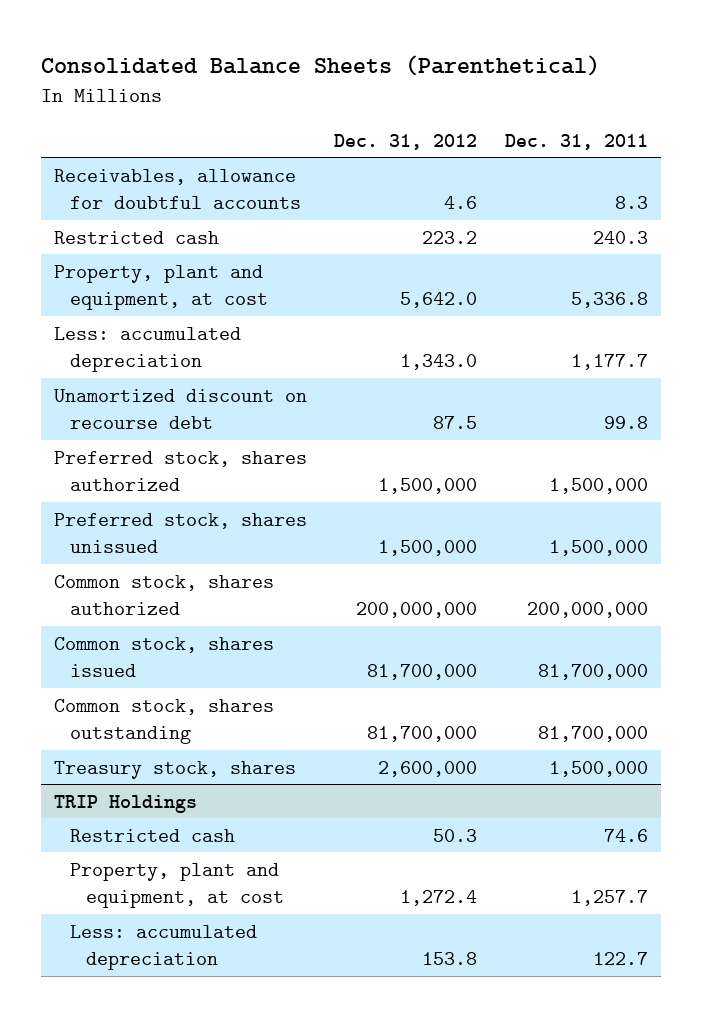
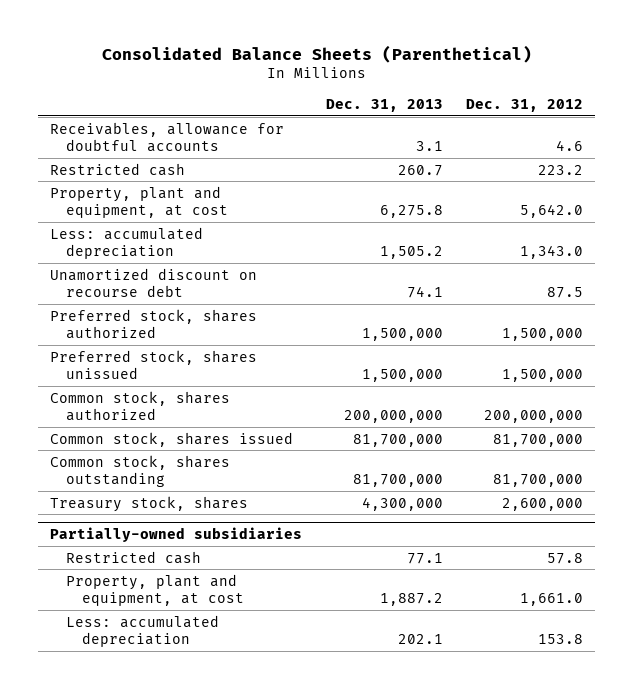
- | Dec. 31, 2012 | Dec. 31, 2011
+ | Dec. 31, 2013 | Dec. 31, 2012
- TRIP Holdings
- Restricted cash | 50.3 | 74.6
- Property, plant and equipment, at cost | 1,272.4 | 1,257.7
+ Partially-owned subsidiaries
+ Restricted cash | 77.1 | 57.8
+ Property, plant and equipment, at cost | 1,887.2 | 1,661.0

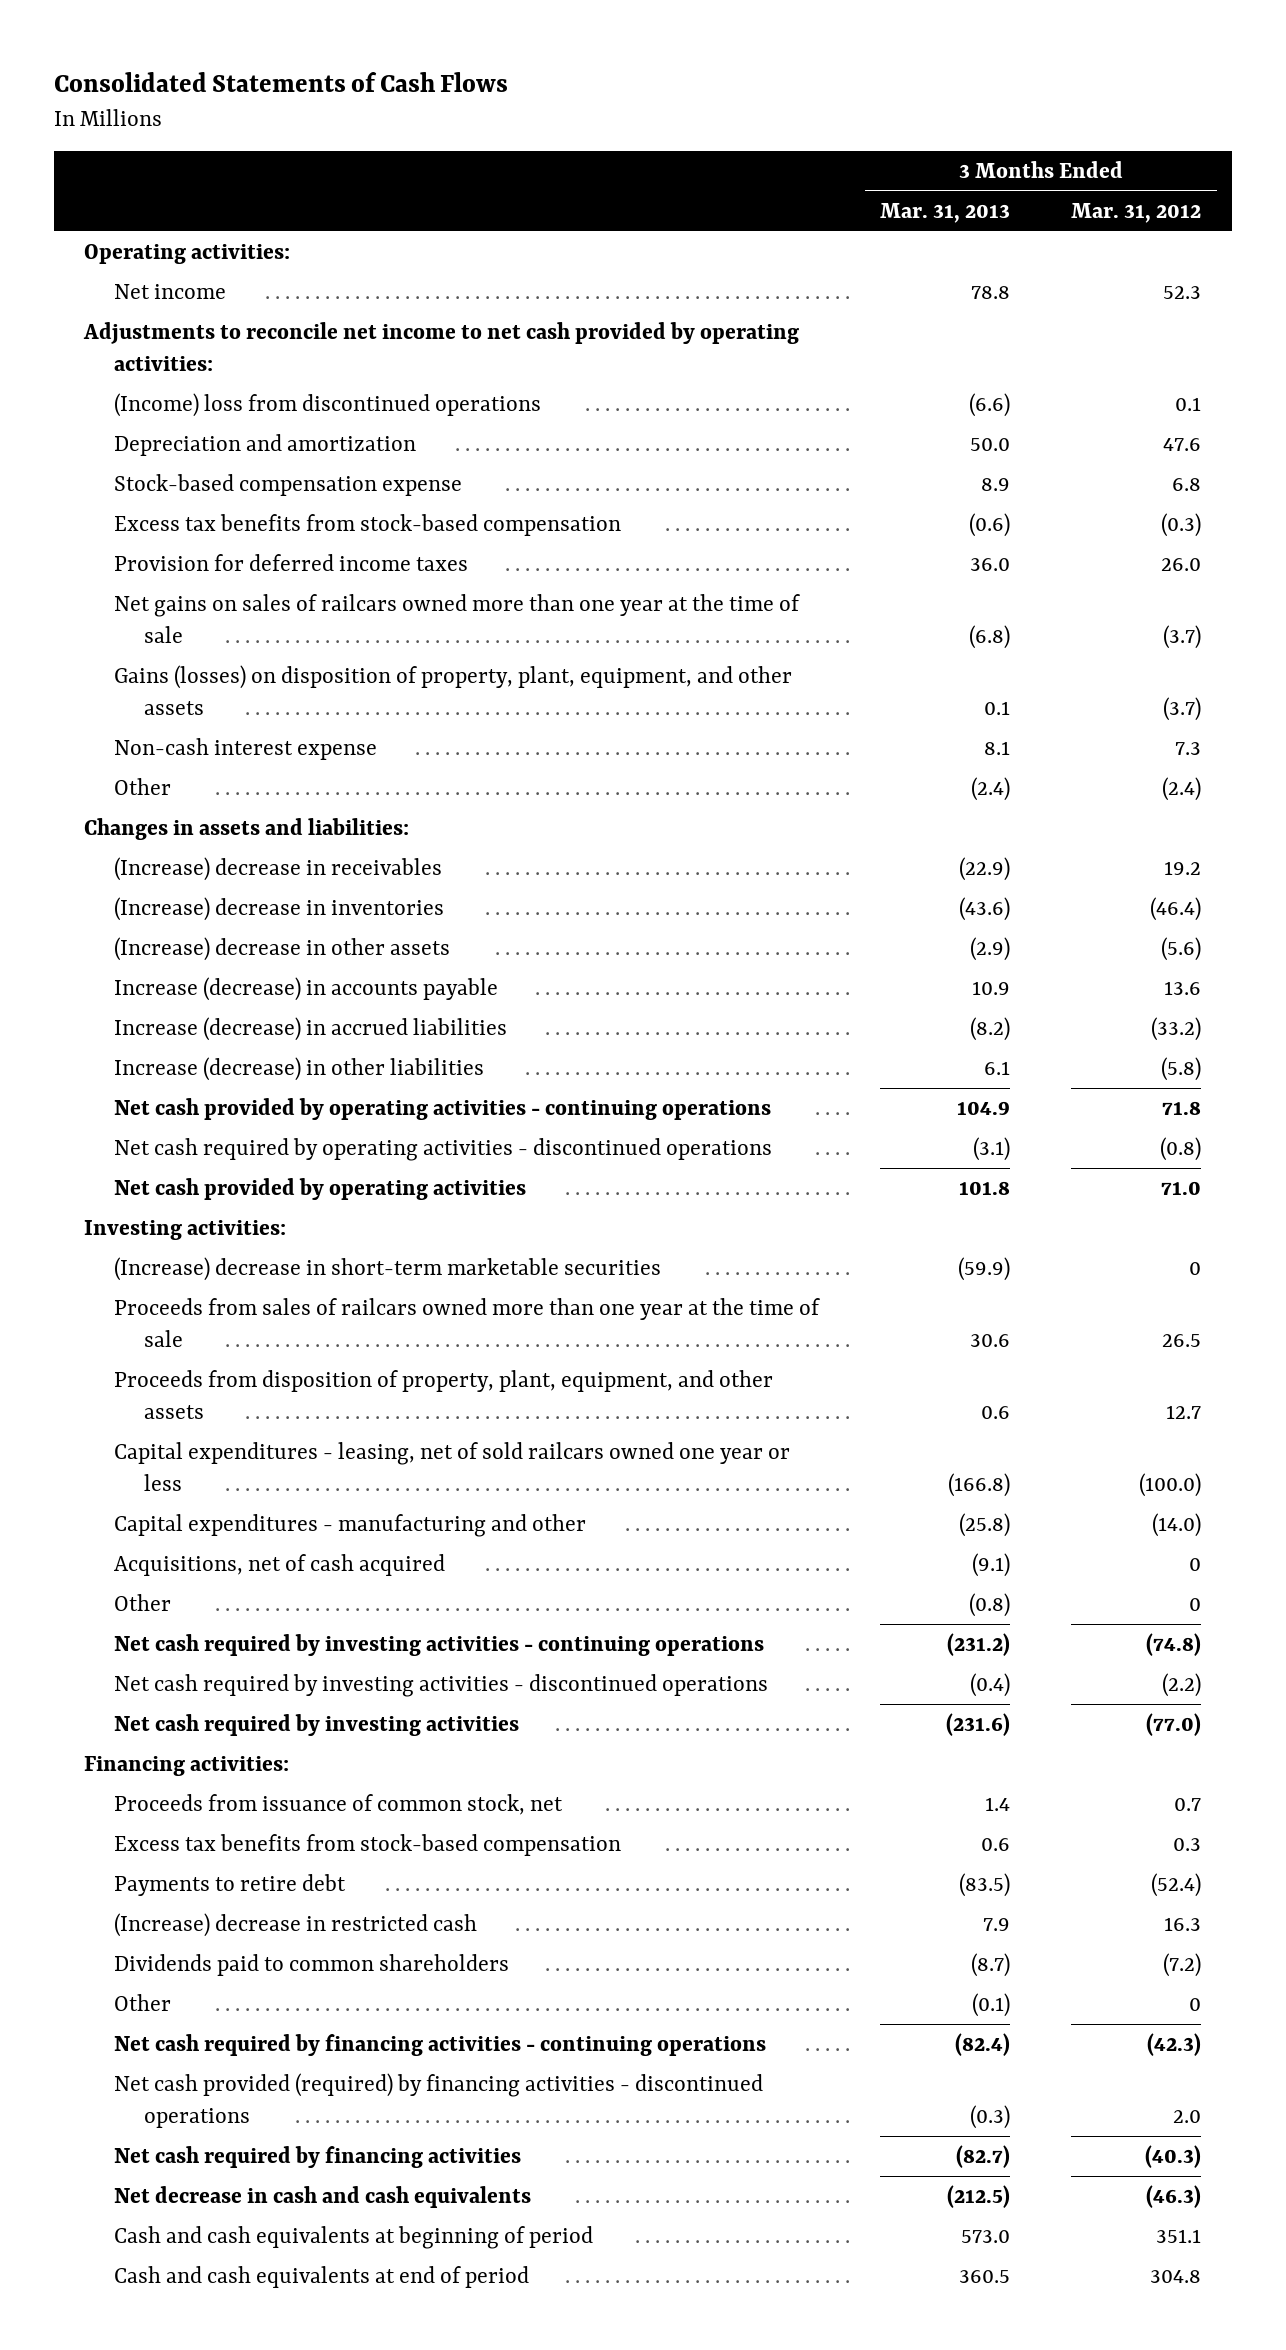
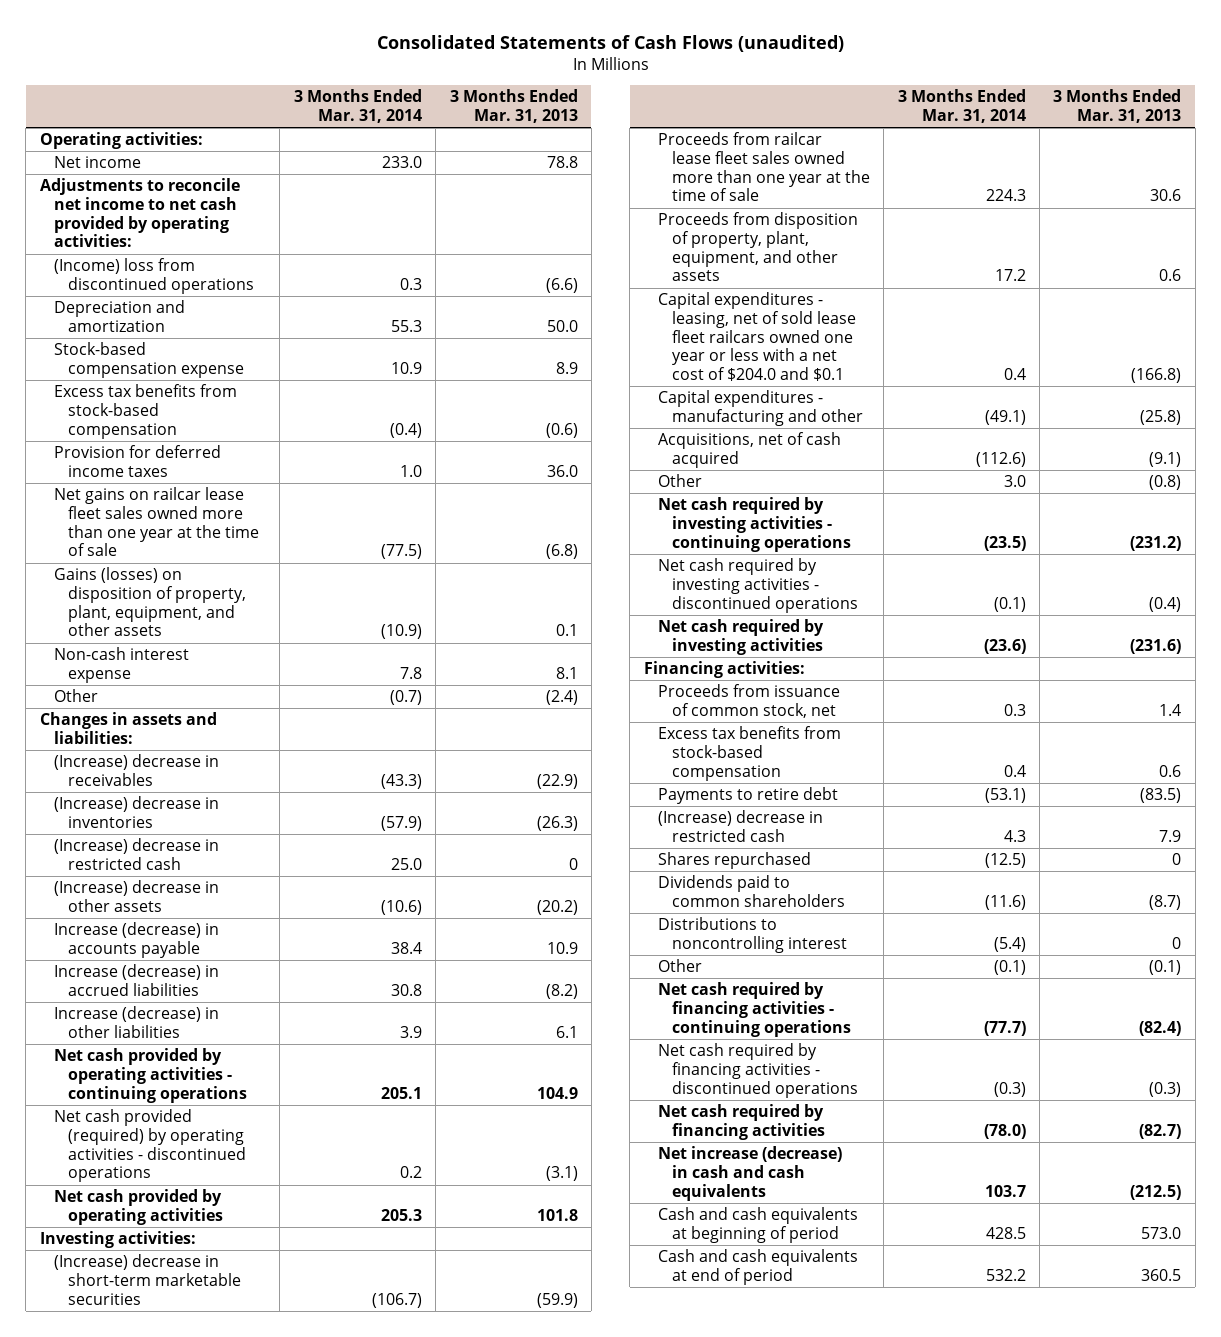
- Consolidated Statements of Cash Flows
+ Consolidated Statements of Cash Flows (unaudited)
- | 3 Months Ended Mar. 31, 2013 | 3 Months Ended Mar. 31, 2012
+ | 3 Months Ended Mar. 31, 2014 | 3 Months Ended Mar. 31, 2013
- Net gains on sales of railcars owned more than one year at the time of sale | (6.8) | (3.7)
+ Net gains on railcar lease fleet sales owned more than one year at the time of sale | (77.5) | (6.8)
- (Increase) decrease in inventories | (43.6) | (46.4)
- (Increase) decrease in other assets | (2.9) | (5.6)
+ (Increase) decrease in inventories | (57.9) | (26.3)
+ (Increase) decrease in restricted cash | 25.0 | 0
+ (Increase) decrease in other assets | (10.6) | (20.2)
- Net cash required by operating activities - discontinued operations | (3.1) | (0.8)
+ Net cash provided (required) by operating activities - discontinued operations | 0.2 | (3.1)
- Proceeds from sales of railcars owned more than one year at the time of sale | 30.6 | 26.5
+ Proceeds from railcar lease fleet sales owned more than one year at the time of sale | 224.3 | 30.6
- Capital expenditures - leasing, net of sold railcars owned one year or less | (166.8) | (100.0)
+ Capital expenditures - leasing, net of sold lease fleet railcars owned one year or less with a net cost of $204.0 and $0.1 | 0.4 | (166.8)
+ Shares repurchased | (12.5) | 0
+ Distributions to noncontrolling interest | (5.4) | 0
- Net cash provided (required) by financing activities - discontinued operations | (0.3) | 2.0
+ Net cash required by financing activities - discontinued operations | (0.3) | (0.3)
- Net decrease in cash and cash equivalents | (212.5) | (46.3)
+ Net increase (decrease) in cash and cash equivalents | 103.7 | (212.5)

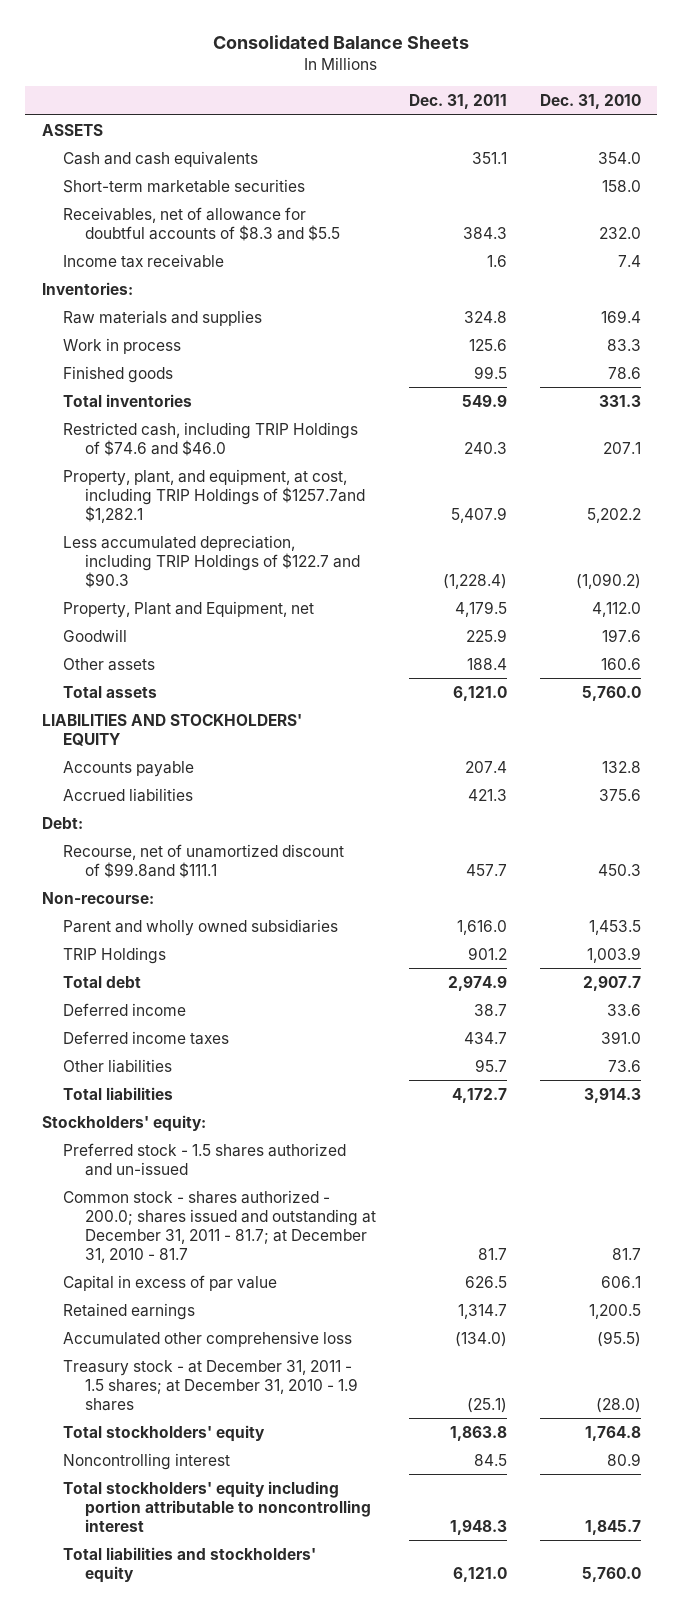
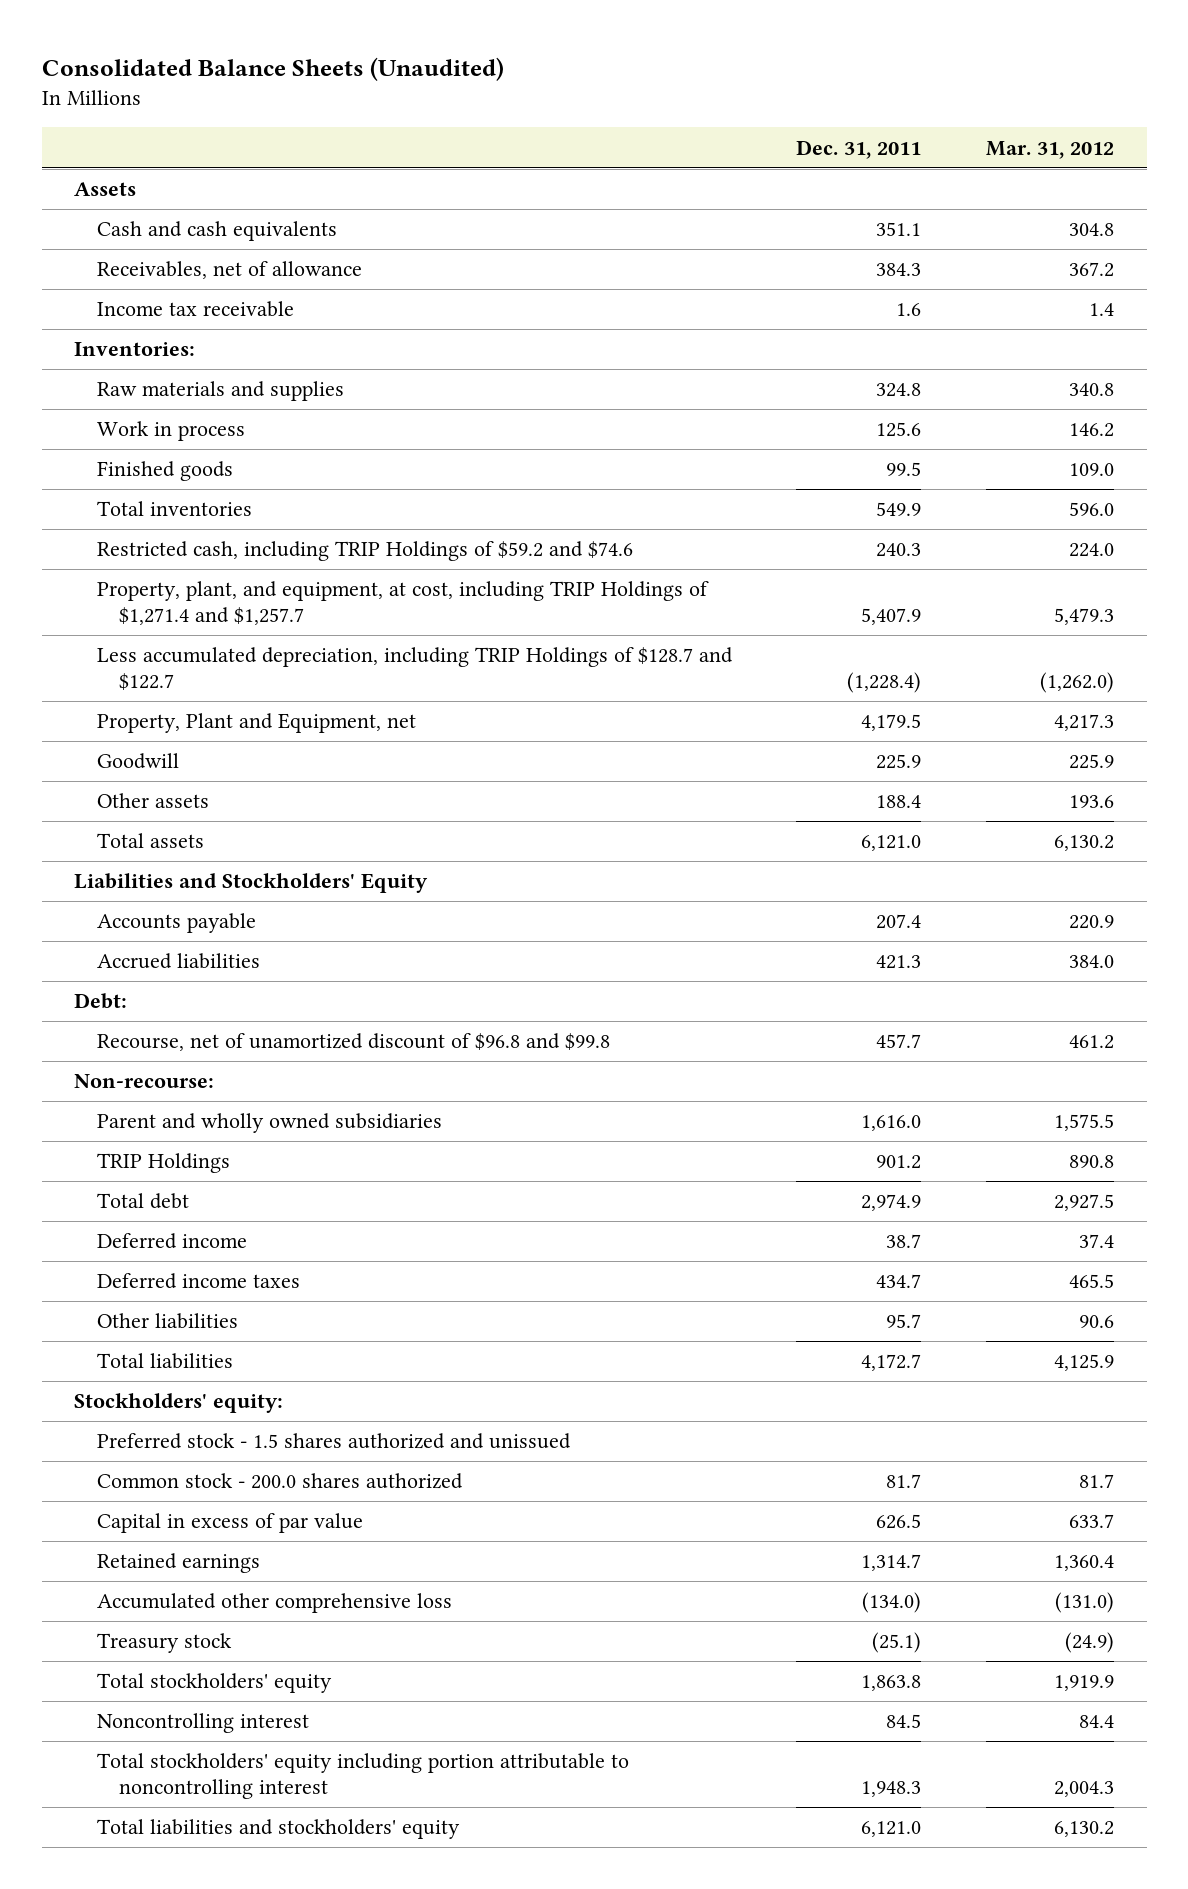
- Consolidated Balance Sheets
+ Consolidated Balance Sheets (Unaudited)
- | Dec. 31, 2011 | Dec. 31, 2010
+ | Dec. 31, 2011 | Mar. 31, 2012
- ASSETS
+ Assets
- Short-term marketable securities | | 158.0
- Receivables, net of allowance for doubtful accounts of $8.3 and $5.5 | 384.3 | 232.0
+ Receivables, net of allowance | 384.3 | 367.2
- Restricted cash, including TRIP Holdings of $74.6 and $46.0 | 240.3 | 207.1
- Property, plant, and equipment, at cost, including TRIP Holdings of $1257.7and $1,282.1 | 5,407.9 | 5,202.2
- Less accumulated depreciation, including TRIP Holdings of $122.7 and $90.3 | (1,228.4) | (1,090.2)
+ Restricted cash, including TRIP Holdings of $59.2 and $74.6 | 240.3 | 224.0
+ Property, plant, and equipment, at cost, including TRIP Holdings of $1,271.4 and $1,257.7 | 5,407.9 | 5,479.3
+ Less accumulated depreciation, including TRIP Holdings of $128.7 and $122.7 | (1,228.4) | (1,262.0)
- LIABILITIES AND STOCKHOLDERS' EQUITY
+ Liabilities and Stockholders' Equity
- Recourse, net of unamortized discount of $99.8and $111.1 | 457.7 | 450.3
+ Recourse, net of unamortized discount of $96.8 and $99.8 | 457.7 | 461.2
- Preferred stock - 1.5 shares authorized and un-issued
- Common stock - shares authorized - 200.0; shares issued and outstanding at December 31, 2011 - 81.7; at December 31, 2010 - 81.7 | 81.7 | 81.7
+ Preferred stock - 1.5 shares authorized and unissued
+ Common stock - 200.0 shares authorized | 81.7 | 81.7
- Treasury stock - at December 31, 2011 - 1.5 shares; at December 31, 2010 - 1.9 shares | (25.1) | (28.0)
+ Treasury stock | (25.1) | (24.9)

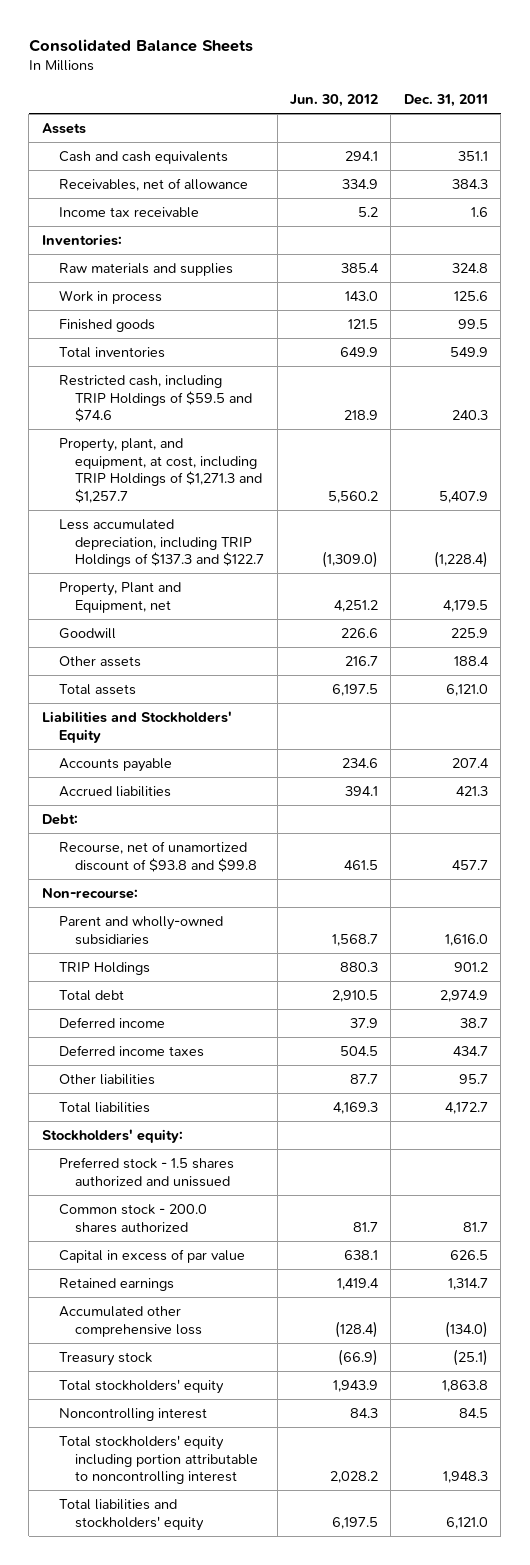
- Consolidated Balance Sheets (Unaudited)
+ Consolidated Balance Sheets
- | Dec. 31, 2011 | Mar. 31, 2012
+ | Jun. 30, 2012 | Dec. 31, 2011
- Restricted cash, including TRIP Holdings of $59.2 and $74.6 | 240.3 | 224.0
- Property, plant, and equipment, at cost, including TRIP Holdings of $1,271.4 and $1,257.7 | 5,407.9 | 5,479.3
- Less accumulated depreciation, including TRIP Holdings of $128.7 and $122.7 | (1,228.4) | (1,262.0)
+ Restricted cash, including TRIP Holdings of $59.5 and $74.6 | 218.9 | 240.3
+ Property, plant, and equipment, at cost, including TRIP Holdings of $1,271.3 and $1,257.7 | 5,560.2 | 5,407.9
+ Less accumulated depreciation, including TRIP Holdings of $137.3 and $122.7 | (1,309.0) | (1,228.4)
- Recourse, net of unamortized discount of $96.8 and $99.8 | 457.7 | 461.2
+ Recourse, net of unamortized discount of $93.8 and $99.8 | 461.5 | 457.7
- Parent and wholly owned subsidiaries | 1,616.0 | 1,575.5
+ Parent and wholly-owned subsidiaries | 1,568.7 | 1,616.0

